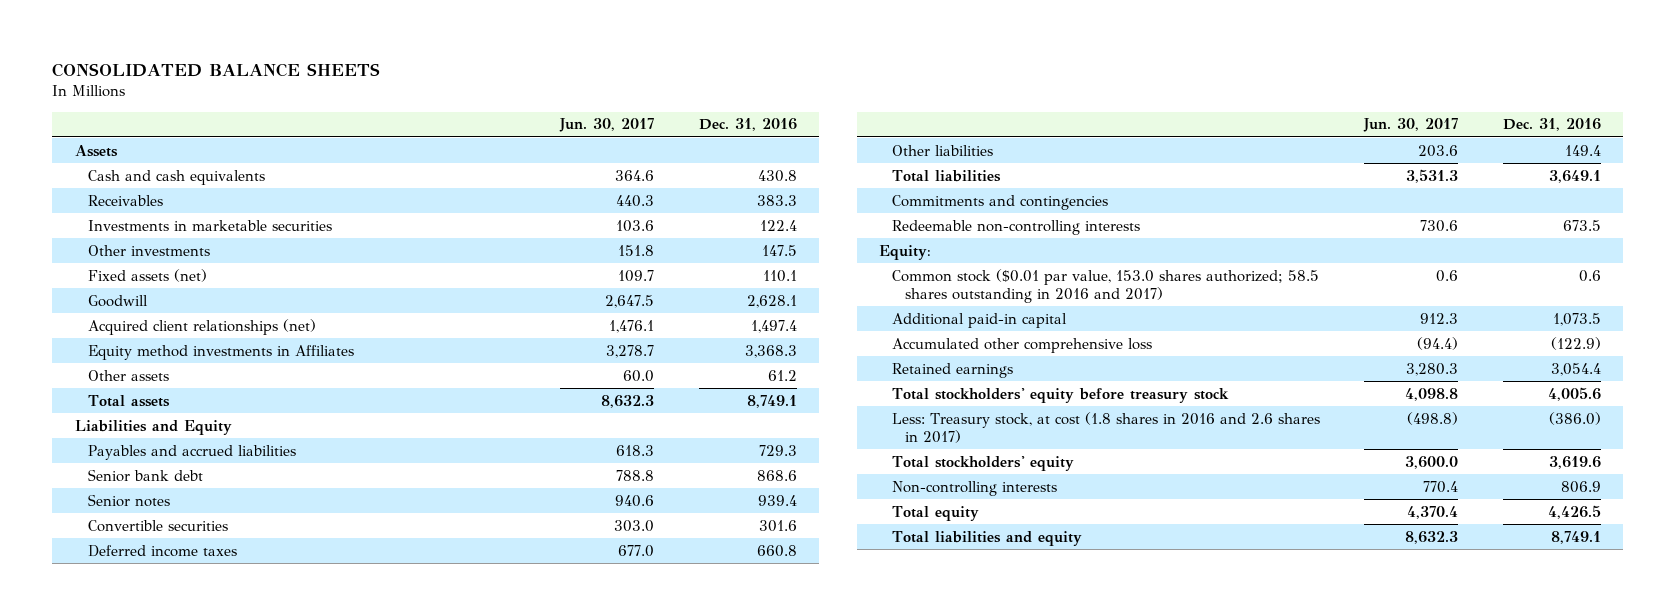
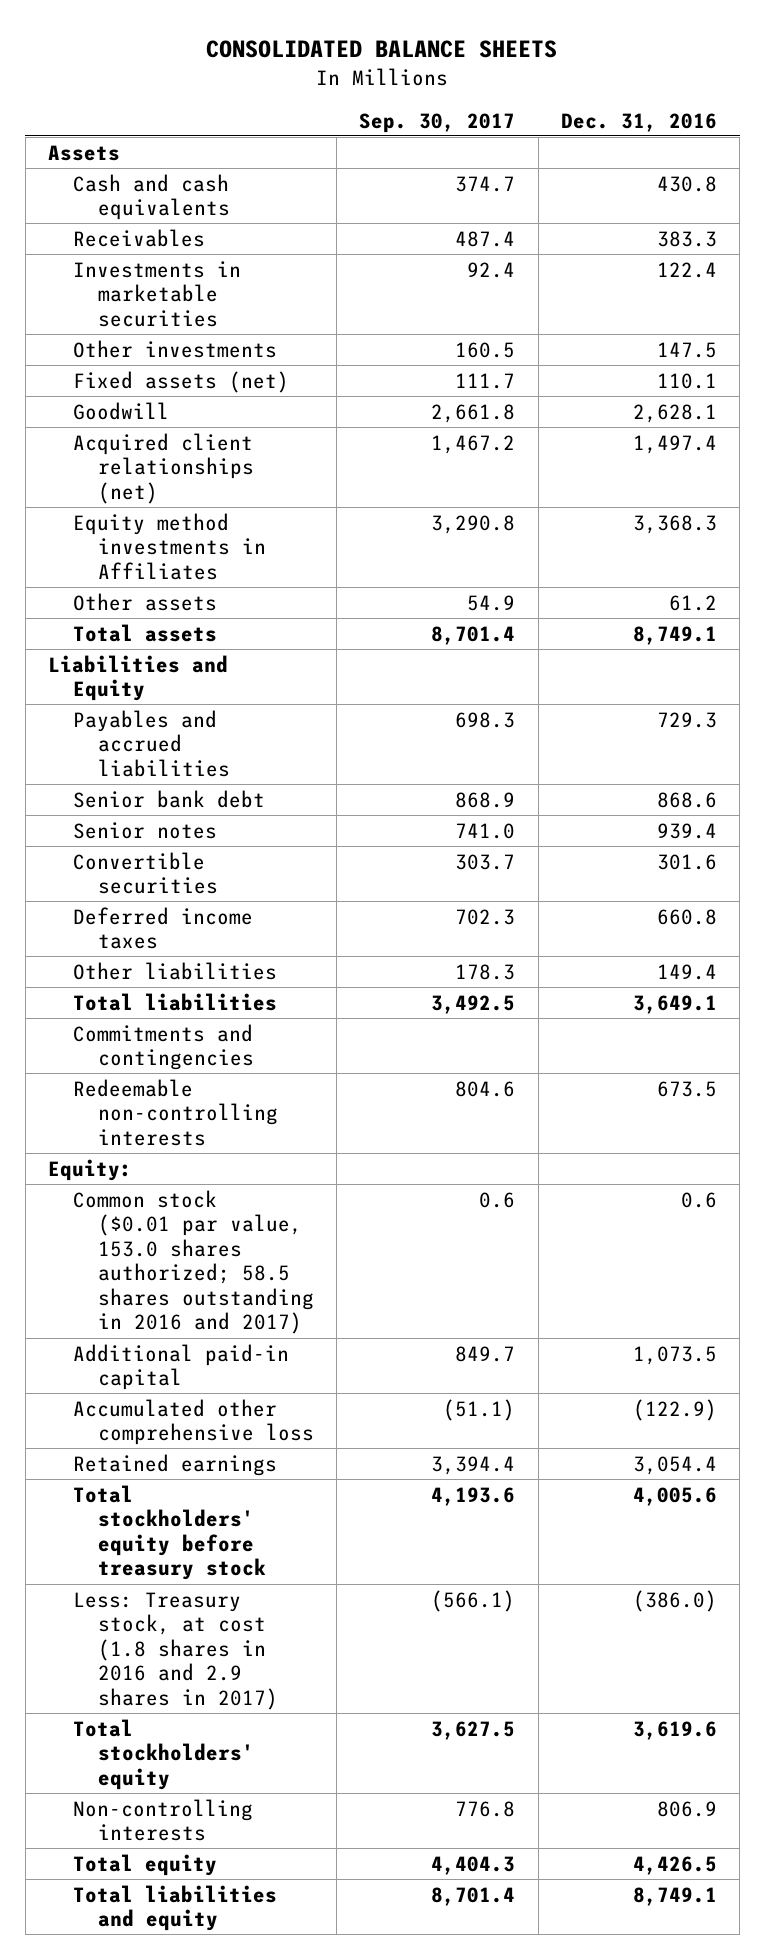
- | Jun. 30, 2017 | Dec. 31, 2016
+ | Sep. 30, 2017 | Dec. 31, 2016
- Less: Treasury stock, at cost (1.8 shares in 2016 and 2.6 shares in 2017) | (498.8) | (386.0)
+ Less: Treasury stock, at cost (1.8 shares in 2016 and 2.9 shares in 2017) | (566.1) | (386.0)

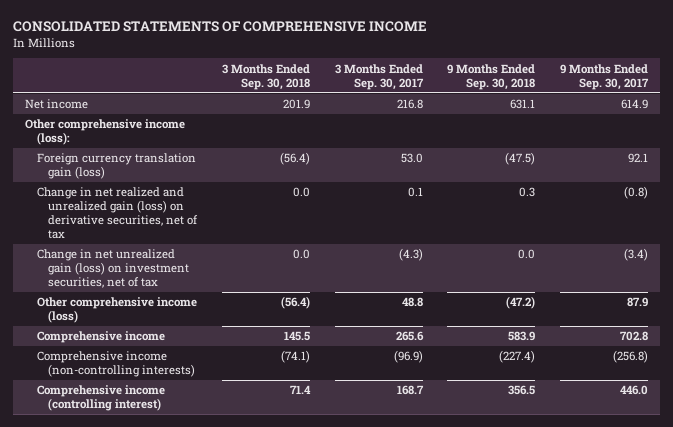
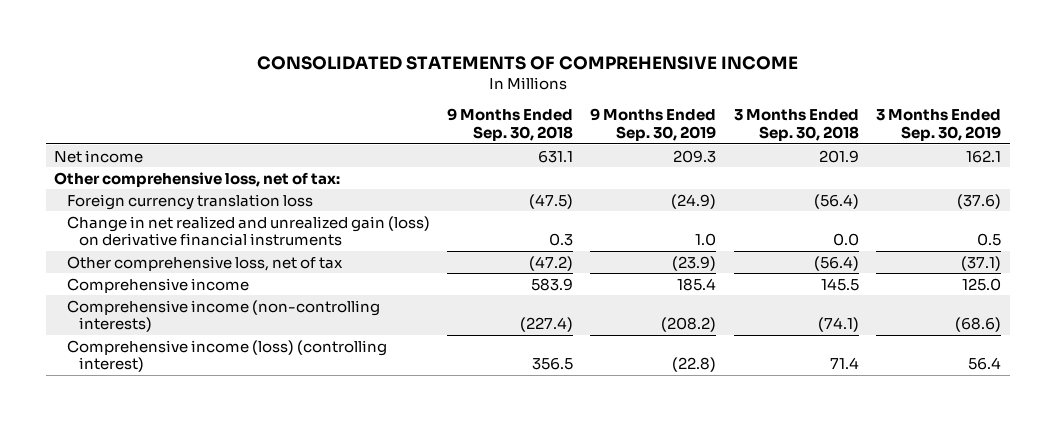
- | 3 Months Ended Sep. 30, 2018 | 3 Months Ended Sep. 30, 2017 | 9 Months Ended Sep. 30, 2018 | 9 Months Ended Sep. 30, 2017
+ | 9 Months Ended Sep. 30, 2018 | 9 Months Ended Sep. 30, 2019 | 3 Months Ended Sep. 30, 2018 | 3 Months Ended Sep. 30, 2019
- Other comprehensive income (loss):
- Foreign currency translation gain (loss) | (56.4) | 53.0 | (47.5) | 92.1
- Change in net realized and unrealized gain (loss) on derivative securities, net of tax | 0.0 | 0.1 | 0.3 | (0.8)
- Change in net unrealized gain (loss) on investment securities, net of tax | 0.0 | (4.3) | 0.0 | (3.4)
- Other comprehensive income (loss) | (56.4) | 48.8 | (47.2) | 87.9
+ Other comprehensive loss, net of tax:
+ Foreign currency translation loss | (47.5) | (24.9) | (56.4) | (37.6)
+ Change in net realized and unrealized gain (loss) on derivative financial instruments | 0.3 | 1.0 | 0.0 | 0.5
+ Other comprehensive loss, net of tax | (47.2) | (23.9) | (56.4) | (37.1)
- Comprehensive income (controlling interest) | 71.4 | 168.7 | 356.5 | 446.0
+ Comprehensive income (loss) (controlling interest) | 356.5 | (22.8) | 71.4 | 56.4

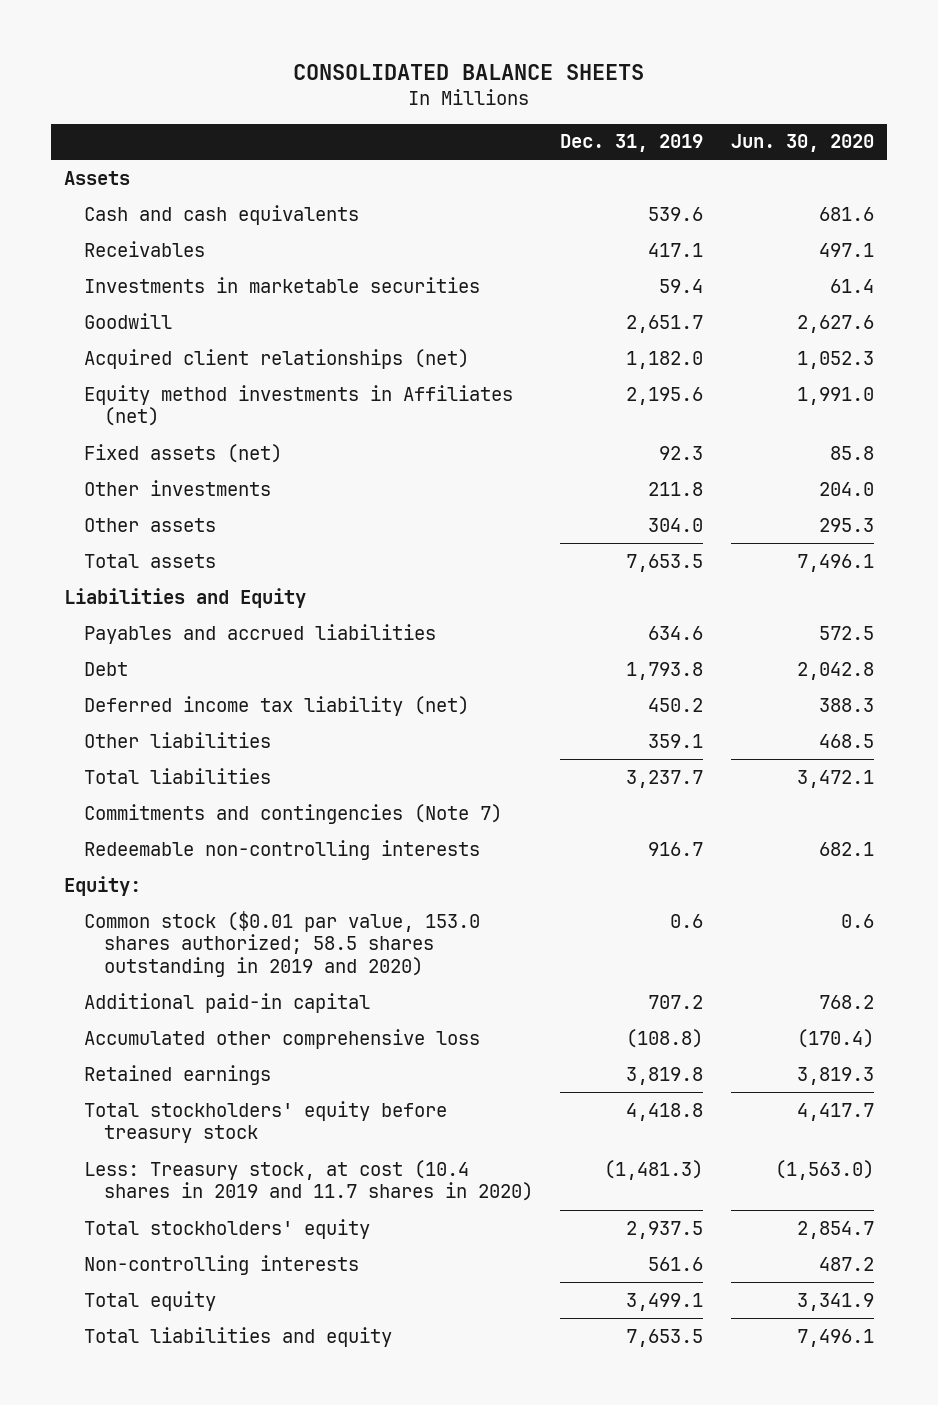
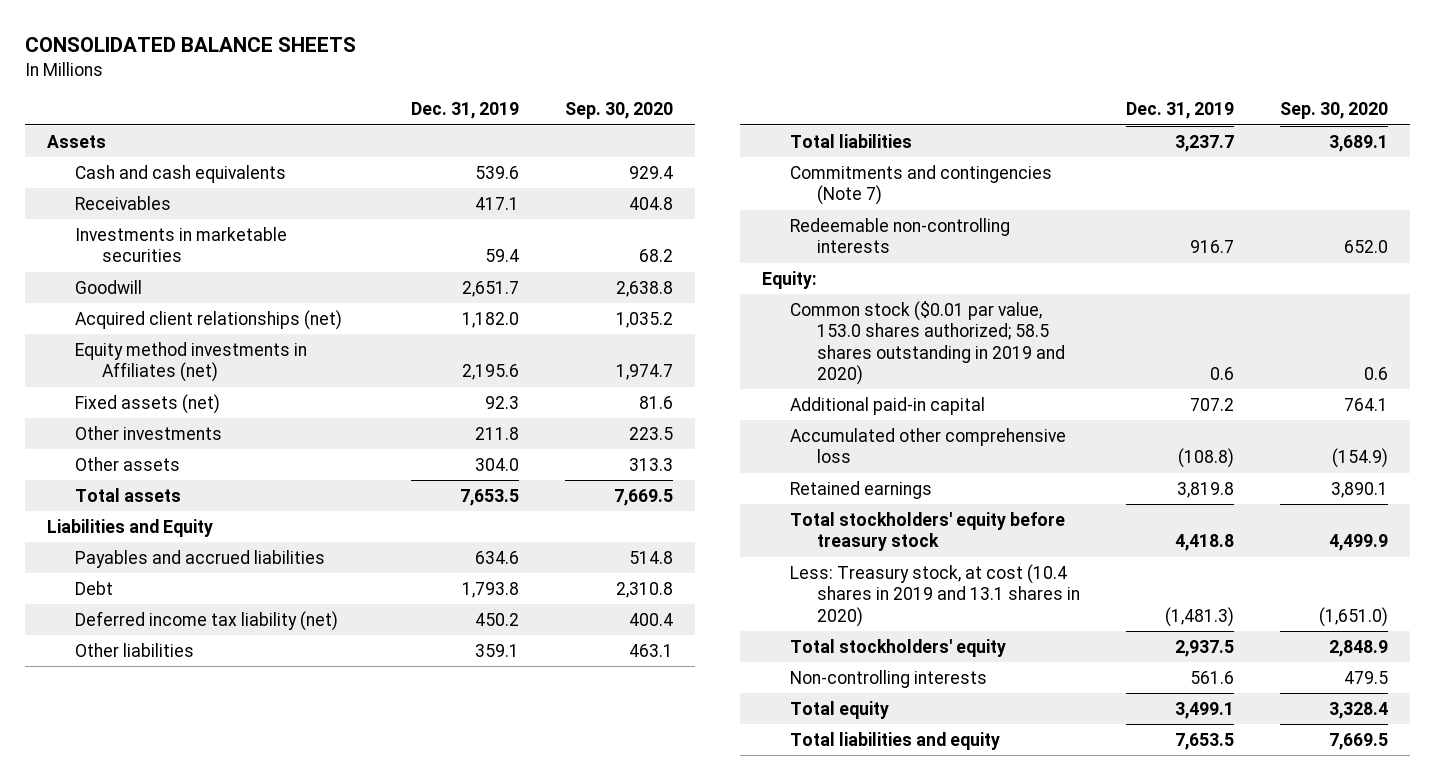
- | Dec. 31, 2019 | Jun. 30, 2020
+ | Dec. 31, 2019 | Sep. 30, 2020
- Less: Treasury stock, at cost (10.4 shares in 2019 and 11.7 shares in 2020) | (1,481.3) | (1,563.0)
+ Less: Treasury stock, at cost (10.4 shares in 2019 and 13.1 shares in 2020) | (1,481.3) | (1,651.0)

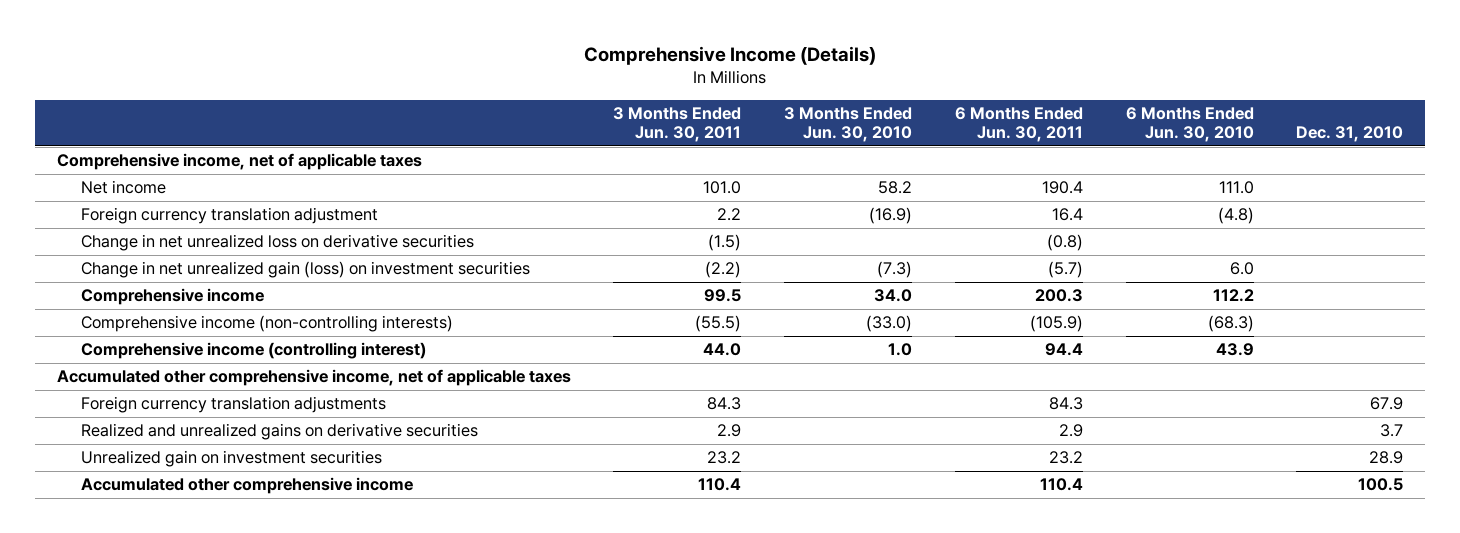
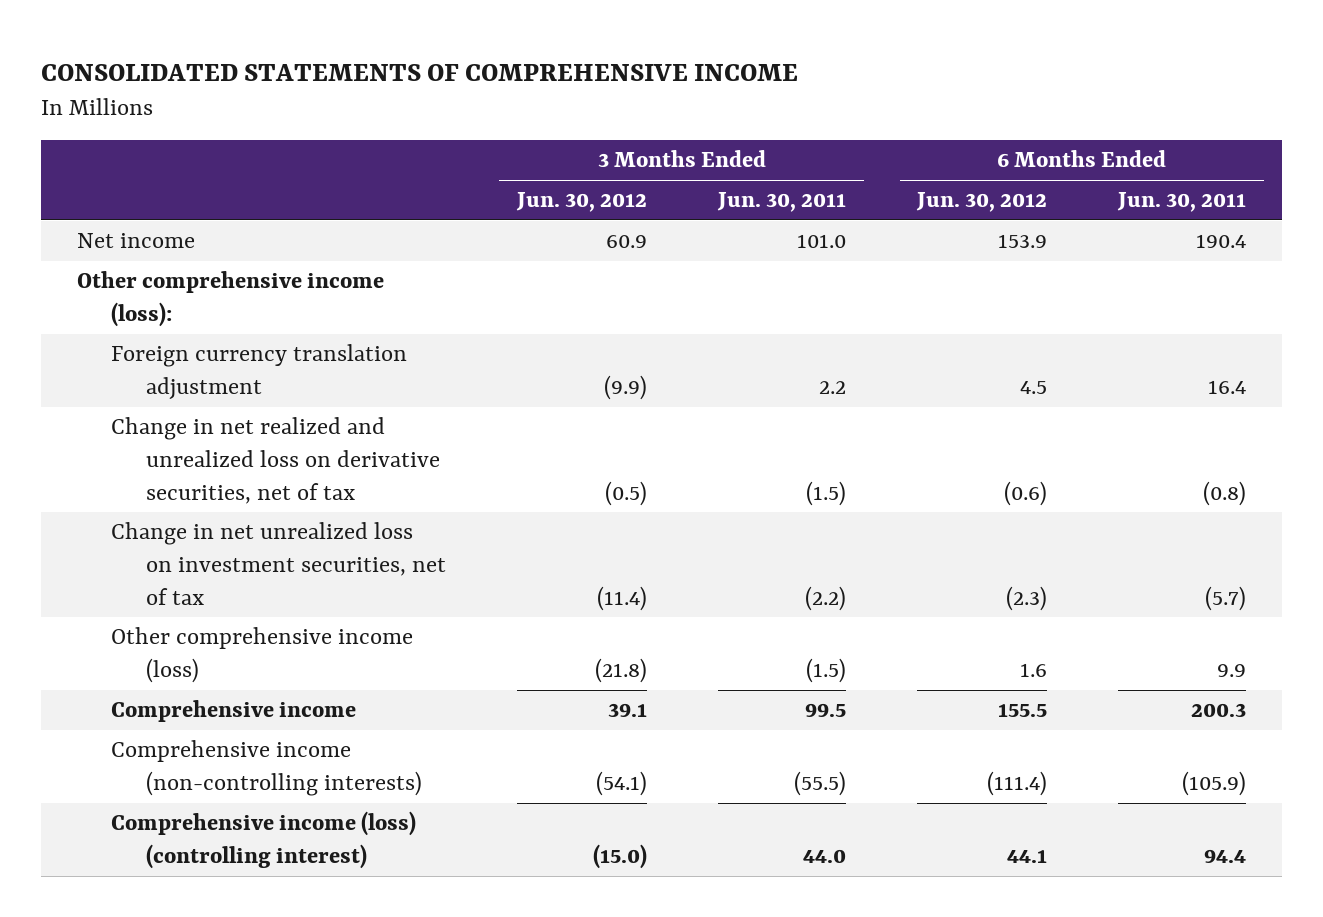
- Comprehensive Income (Details)
+ CONSOLIDATED STATEMENTS OF COMPREHENSIVE INCOME
- | 3 Months Ended Jun. 30, 2011 | 3 Months Ended Jun. 30, 2010 | 6 Months Ended Jun. 30, 2011 | 6 Months Ended Jun. 30, 2010 | Dec. 31, 2010
+ | 3 Months Ended Jun. 30, 2012 | 3 Months Ended Jun. 30, 2011 | 6 Months Ended Jun. 30, 2012 | 6 Months Ended Jun. 30, 2011
- Comprehensive income, net of applicable taxes
+ Other comprehensive income (loss):
- Change in net unrealized loss on derivative securities | (1.5) | | (0.8) | |
- Change in net unrealized gain (loss) on investment securities | (2.2) | (7.3) | (5.7) | 6.0 |
+ Change in net realized and unrealized loss on derivative securities, net of tax | (0.5) | (1.5) | (0.6) | (0.8)
+ Change in net unrealized loss on investment securities, net of tax | (11.4) | (2.2) | (2.3) | (5.7)
+ Other comprehensive income (loss) | (21.8) | (1.5) | 1.6 | 9.9
- Comprehensive income (controlling interest) | 44.0 | 1.0 | 94.4 | 43.9 |
- Accumulated other comprehensive income, net of applicable taxes
- Foreign currency translation adjustments | 84.3 | | 84.3 | | 67.9
- Realized and unrealized gains on derivative securities | 2.9 | | 2.9 | | 3.7
- Unrealized gain on investment securities | 23.2 | | 23.2 | | 28.9
- Accumulated other comprehensive income | 110.4 | | 110.4 | | 100.5
+ Comprehensive income (loss) (controlling interest) | (15.0) | 44.0 | 44.1 | 94.4

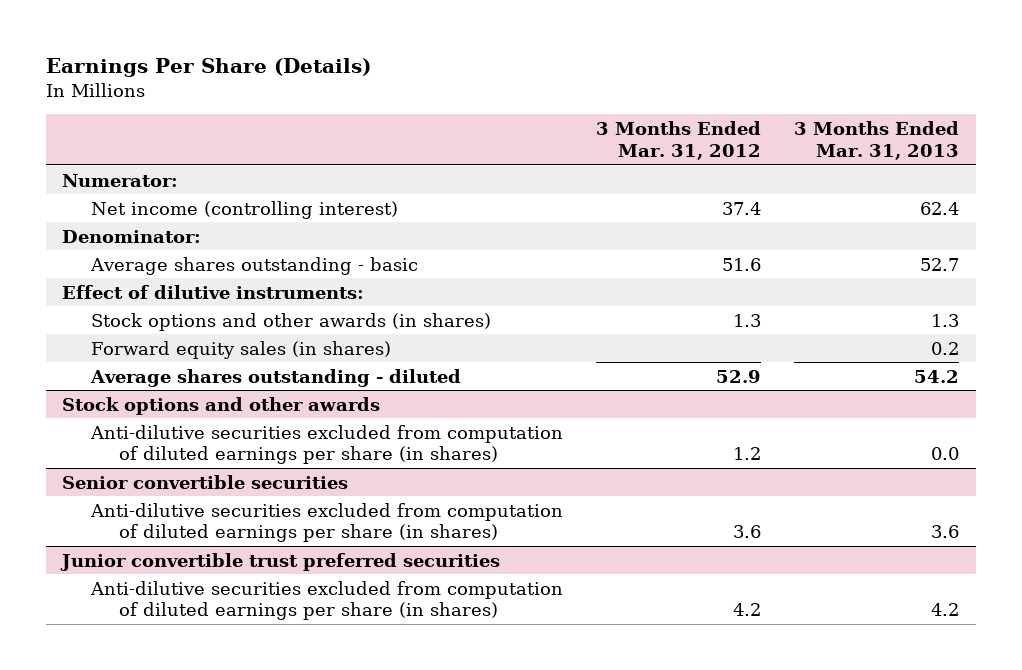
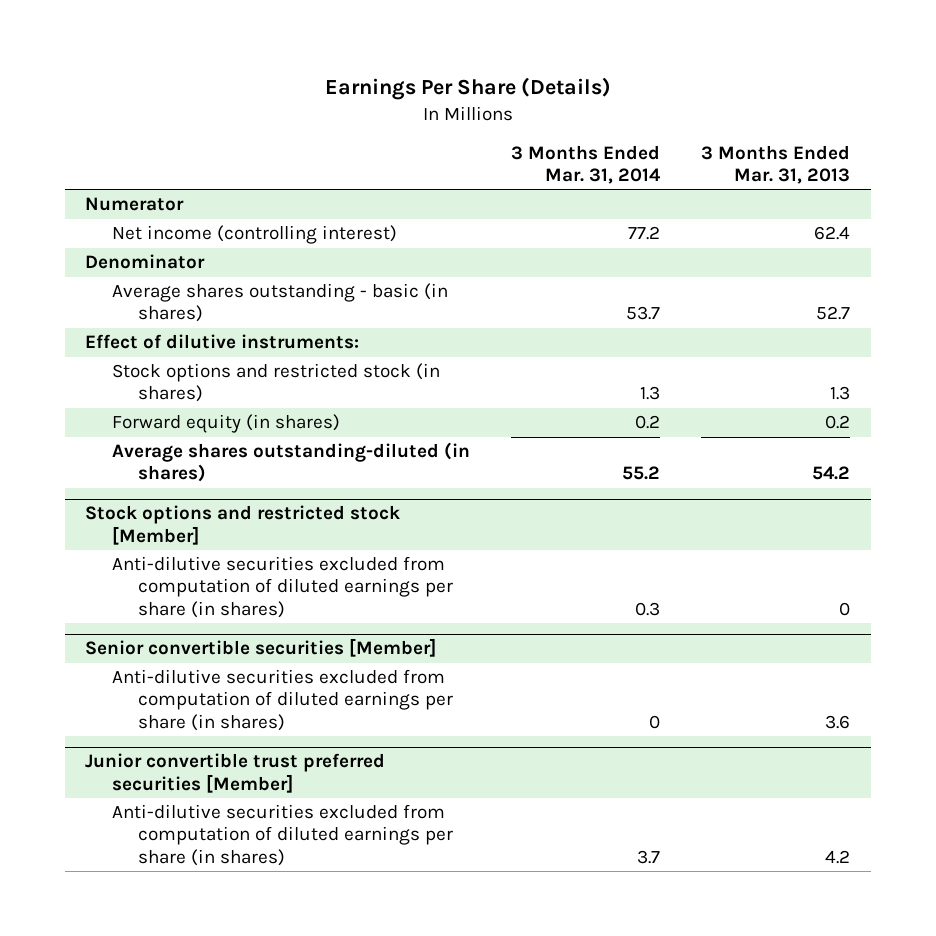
- | 3 Months Ended Mar. 31, 2012 | 3 Months Ended Mar. 31, 2013
+ | 3 Months Ended Mar. 31, 2014 | 3 Months Ended Mar. 31, 2013
- Numerator:
+ Numerator
- Denominator:
- Average shares outstanding - basic | 51.6 | 52.7
+ Denominator
+ Average shares outstanding - basic (in shares) | 53.7 | 52.7
- Stock options and other awards (in shares) | 1.3 | 1.3
- Forward equity sales (in shares) | | 0.2
- Average shares outstanding - diluted | 52.9 | 54.2
- Stock options and other awards
- Anti-dilutive securities excluded from computation of diluted earnings per share (in shares) | 1.2 | 0.0
- Senior convertible securities
+ Stock options and restricted stock (in shares) | 1.3 | 1.3
+ Forward equity (in shares) | 0.2 | 0.2
+ Average shares outstanding-diluted (in shares) | 55.2 | 54.2
+ Stock options and restricted stock [Member]
+ Anti-dilutive securities excluded from computation of diluted earnings per share (in shares) | 0.3 | 0
+ Senior convertible securities [Member]
- Junior convertible trust preferred securities
+ Junior convertible trust preferred securities [Member]

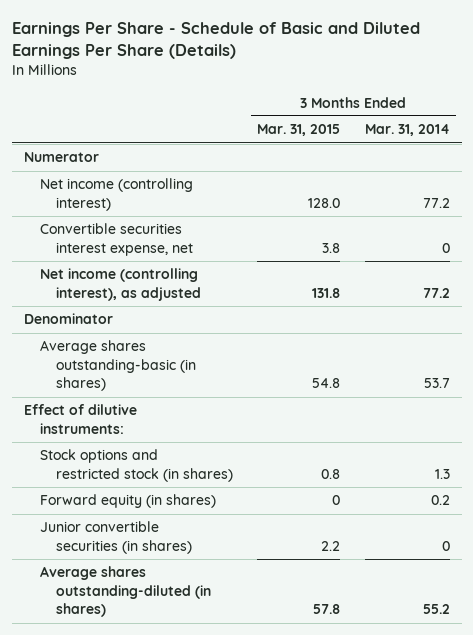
- Earnings Per Share (Details)
+ Earnings Per Share - Schedule of Basic and Diluted Earnings Per Share (Details)
- | 3 Months Ended Mar. 31, 2014 | 3 Months Ended Mar. 31, 2013
+ | 3 Months Ended Mar. 31, 2015 | 3 Months Ended Mar. 31, 2014
+ Convertible securities interest expense, net | 3.8 | 0
+ Net income (controlling interest), as adjusted | 131.8 | 77.2
- Average shares outstanding - basic (in shares) | 53.7 | 52.7
+ Average shares outstanding-basic (in shares) | 54.8 | 53.7
+ Junior convertible securities (in shares) | 2.2 | 0
- Stock options and restricted stock [Member]
- Anti-dilutive securities excluded from computation of diluted earnings per share (in shares) | 0.3 | 0
- Senior convertible securities [Member]
- Anti-dilutive securities excluded from computation of diluted earnings per share (in shares) | 0 | 3.6
- Junior convertible trust preferred securities [Member]
- Anti-dilutive securities excluded from computation of diluted earnings per share (in shares) | 3.7 | 4.2

